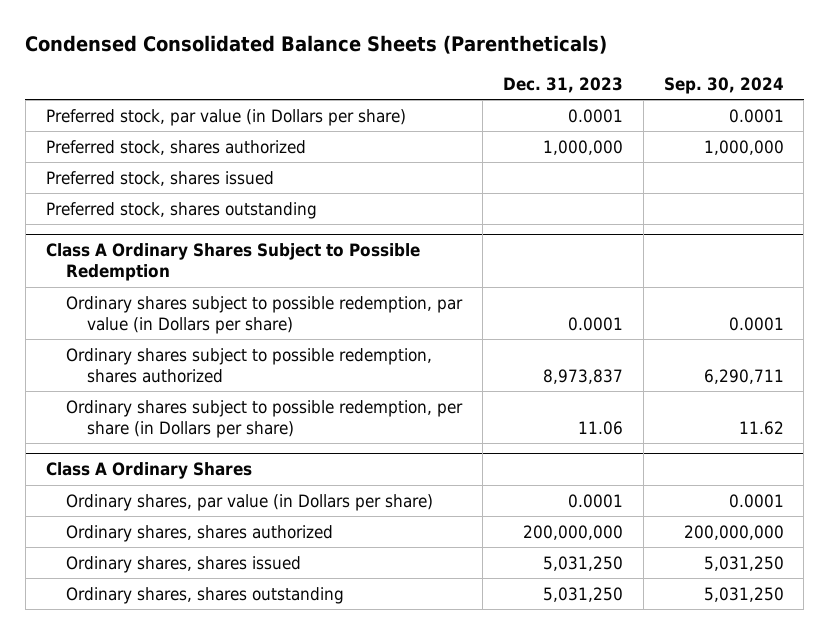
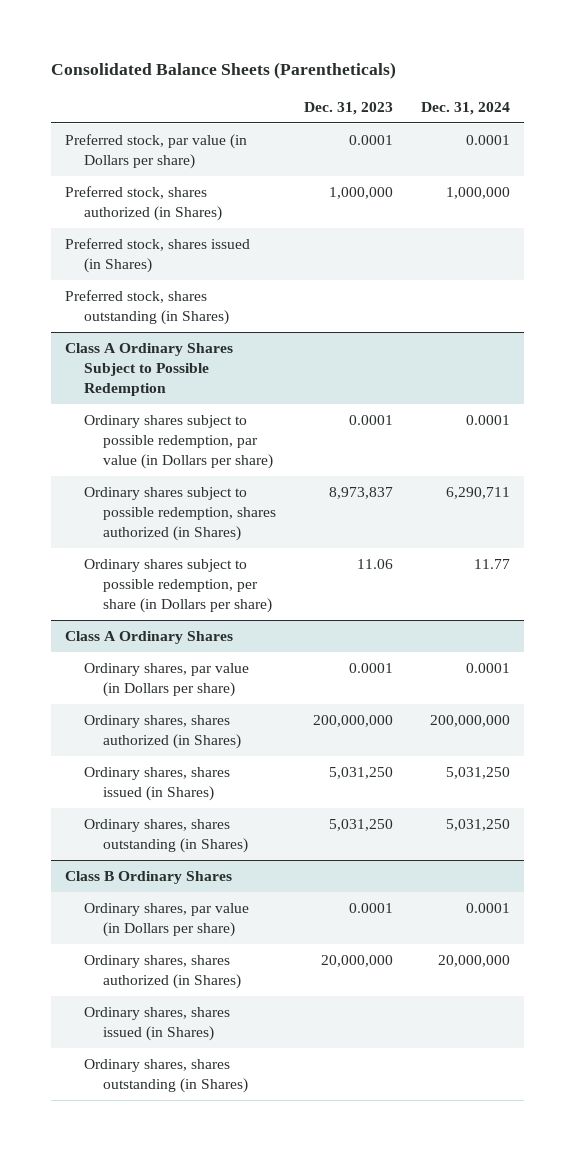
- Condensed Consolidated Balance Sheets (Parentheticals)
+ Consolidated Balance Sheets (Parentheticals)
- | Dec. 31, 2023 | Sep. 30, 2024
+ | Dec. 31, 2023 | Dec. 31, 2024
- Preferred stock, shares authorized | 1,000,000 | 1,000,000
- Preferred stock, shares issued
- Preferred stock, shares outstanding
+ Preferred stock, shares authorized (in Shares) | 1,000,000 | 1,000,000
+ Preferred stock, shares issued (in Shares)
+ Preferred stock, shares outstanding (in Shares)
@ Class A Ordinary Shares Subject to Possible Redemption
- Ordinary shares subject to possible redemption, shares authorized | 8,973,837 | 6,290,711
+ Ordinary shares subject to possible redemption, shares authorized (in Shares) | 8,973,837 | 6,290,711
@ Class A Ordinary Shares
- Ordinary shares, shares authorized | 200,000,000 | 200,000,000
- Ordinary shares, shares issued | 5,031,250 | 5,031,250
- Ordinary shares, shares outstanding | 5,031,250 | 5,031,250
+ Ordinary shares, shares authorized (in Shares) | 200,000,000 | 200,000,000
+ Ordinary shares, shares issued (in Shares) | 5,031,250 | 5,031,250
+ Ordinary shares, shares outstanding (in Shares) | 5,031,250 | 5,031,250
+ Class B Ordinary Shares
+ Ordinary shares, par value (in Dollars per share) | 0.0001 | 0.0001
+ Ordinary shares, shares authorized (in Shares) | 20,000,000 | 20,000,000
+ Ordinary shares, shares issued (in Shares)
+ Ordinary shares, shares outstanding (in Shares)

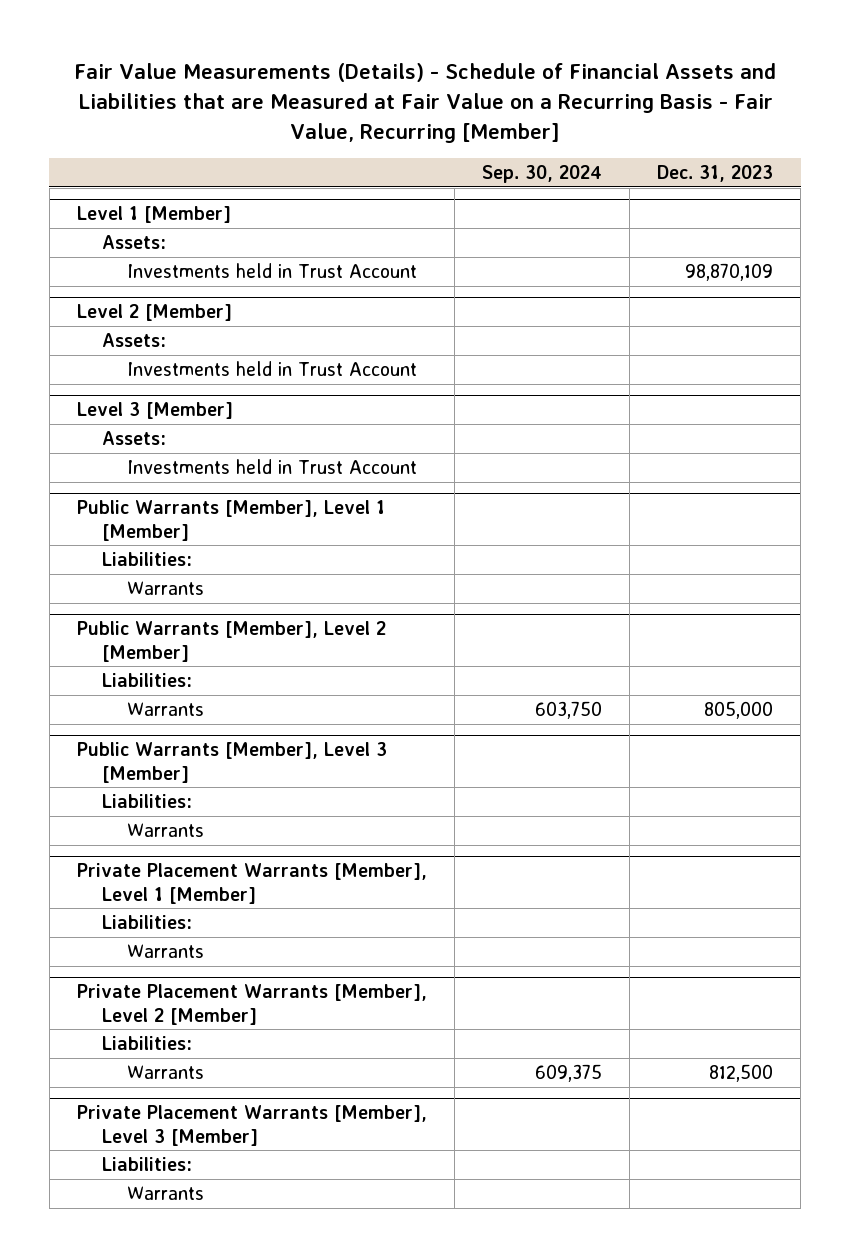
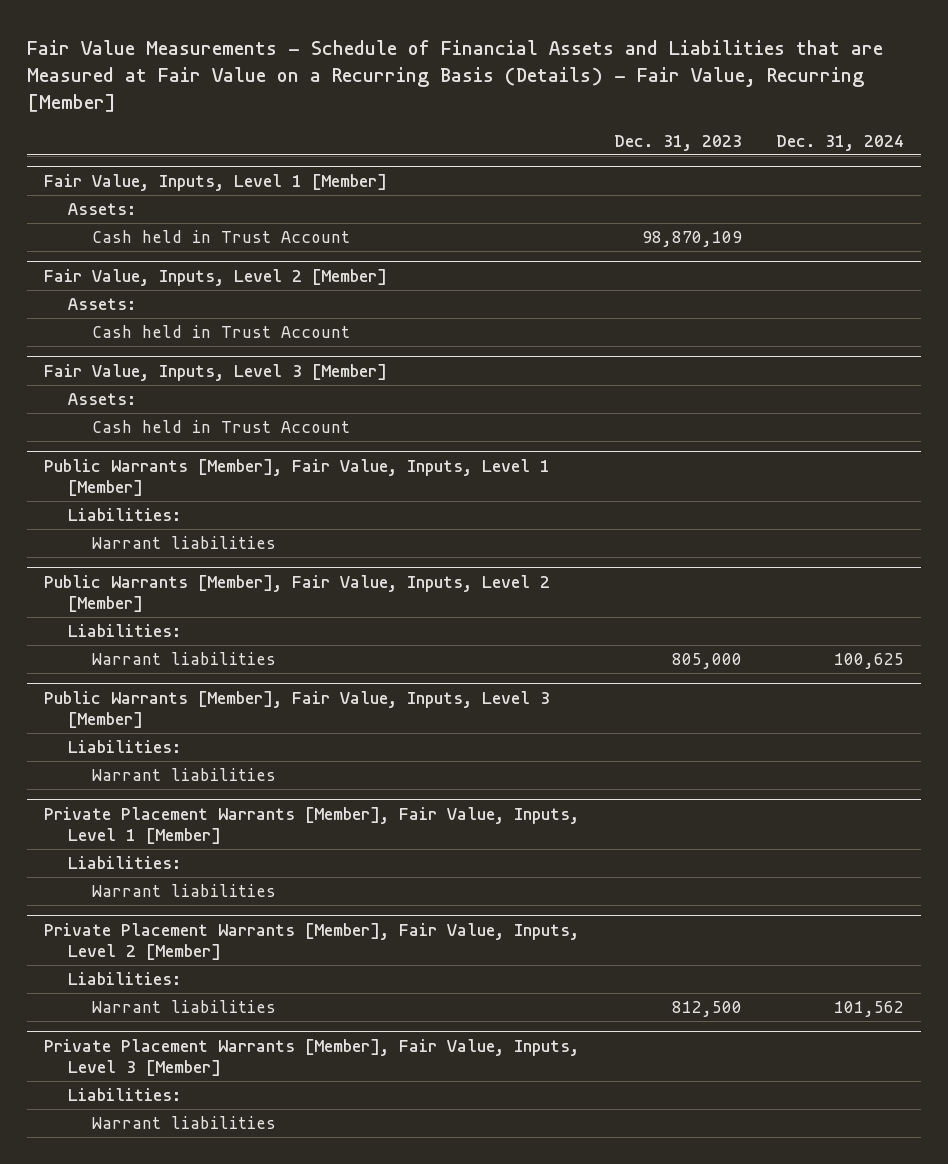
- Fair Value Measurements (Details) - Schedule of Financial Assets and Liabilities that are Measured at Fair Value on a Recurring Basis - Fair Value, Recurring [Member]
+ Fair Value Measurements - Schedule of Financial Assets and Liabilities that are Measured at Fair Value on a Recurring Basis (Details) - Fair Value, Recurring [Member]
- | Sep. 30, 2024 | Dec. 31, 2023
+ | Dec. 31, 2023 | Dec. 31, 2024
- Level 1 [Member]
+ Fair Value, Inputs, Level 1 [Member]
- Investments held in Trust Account | | 98,870,109
- Level 2 [Member]
+ Cash held in Trust Account | 98,870,109 |
+ Fair Value, Inputs, Level 2 [Member]
- Investments held in Trust Account
- Level 3 [Member]
+ Cash held in Trust Account
+ Fair Value, Inputs, Level 3 [Member]
- Investments held in Trust Account
- Public Warrants [Member], Level 1 [Member]
+ Cash held in Trust Account
+ Public Warrants [Member], Fair Value, Inputs, Level 1 [Member]
- Warrants
- Public Warrants [Member], Level 2 [Member]
+ Warrant liabilities
+ Public Warrants [Member], Fair Value, Inputs, Level 2 [Member]
- Warrants | 603,750 | 805,000
- Public Warrants [Member], Level 3 [Member]
+ Warrant liabilities | 805,000 | 100,625
+ Public Warrants [Member], Fair Value, Inputs, Level 3 [Member]
- Warrants
- Private Placement Warrants [Member], Level 1 [Member]
+ Warrant liabilities
+ Private Placement Warrants [Member], Fair Value, Inputs, Level 1 [Member]
- Warrants
- Private Placement Warrants [Member], Level 2 [Member]
+ Warrant liabilities
+ Private Placement Warrants [Member], Fair Value, Inputs, Level 2 [Member]
- Warrants | 609,375 | 812,500
- Private Placement Warrants [Member], Level 3 [Member]
+ Warrant liabilities | 812,500 | 101,562
+ Private Placement Warrants [Member], Fair Value, Inputs, Level 3 [Member]
- Warrants
+ Warrant liabilities

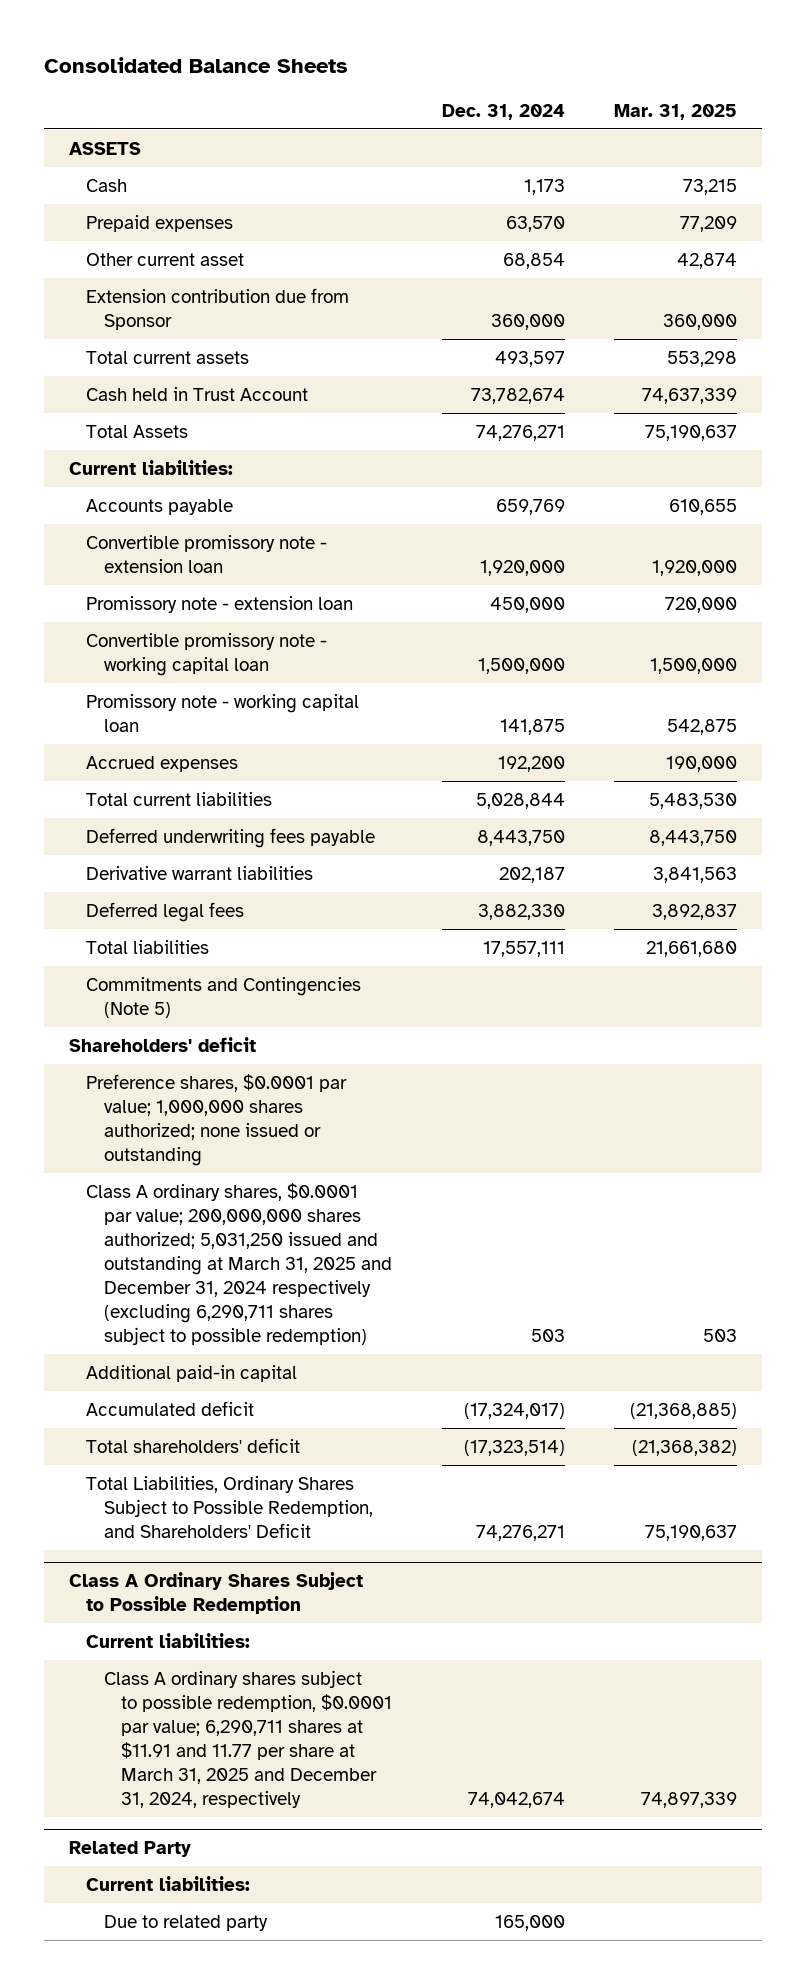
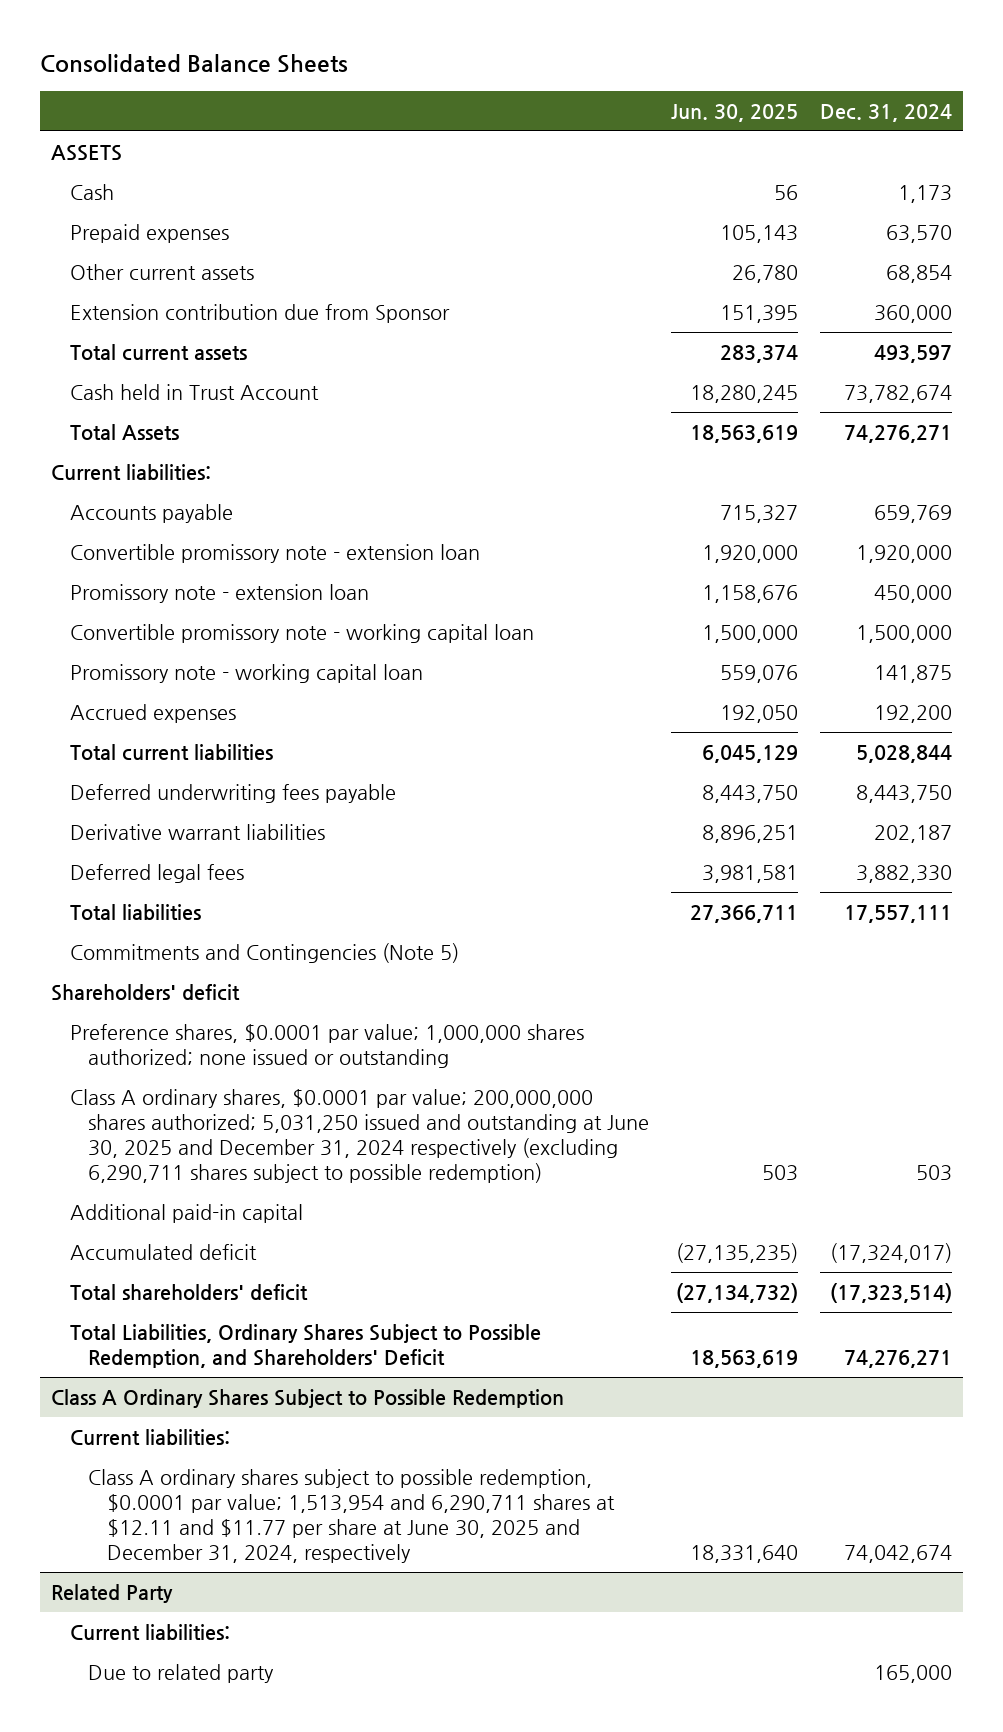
- | Dec. 31, 2024 | Mar. 31, 2025
+ | Jun. 30, 2025 | Dec. 31, 2024
- Other current asset | 68,854 | 42,874
+ Other current assets | 26,780 | 68,854
- Class A ordinary shares, $0.0001 par value; 200,000,000 shares authorized; 5,031,250 issued and outstanding at March 31, 2025 and December 31, 2024 respectively (excluding 6,290,711 shares subject to possible redemption) | 503 | 503
+ Class A ordinary shares, $0.0001 par value; 200,000,000 shares authorized; 5,031,250 issued and outstanding at June 30, 2025 and December 31, 2024 respectively (excluding 6,290,711 shares subject to possible redemption) | 503 | 503
@ Class A Ordinary Shares Subject to Possible Redemption
- Class A ordinary shares subject to possible redemption, $0.0001 par value; 6,290,711 shares at $11.91 and 11.77 per share at March 31, 2025 and December 31, 2024, respectively | 74,042,674 | 74,897,339
+ Class A ordinary shares subject to possible redemption, $0.0001 par value; 1,513,954 and 6,290,711 shares at $12.11 and $11.77 per share at June 30, 2025 and December 31, 2024, respectively | 18,331,640 | 74,042,674

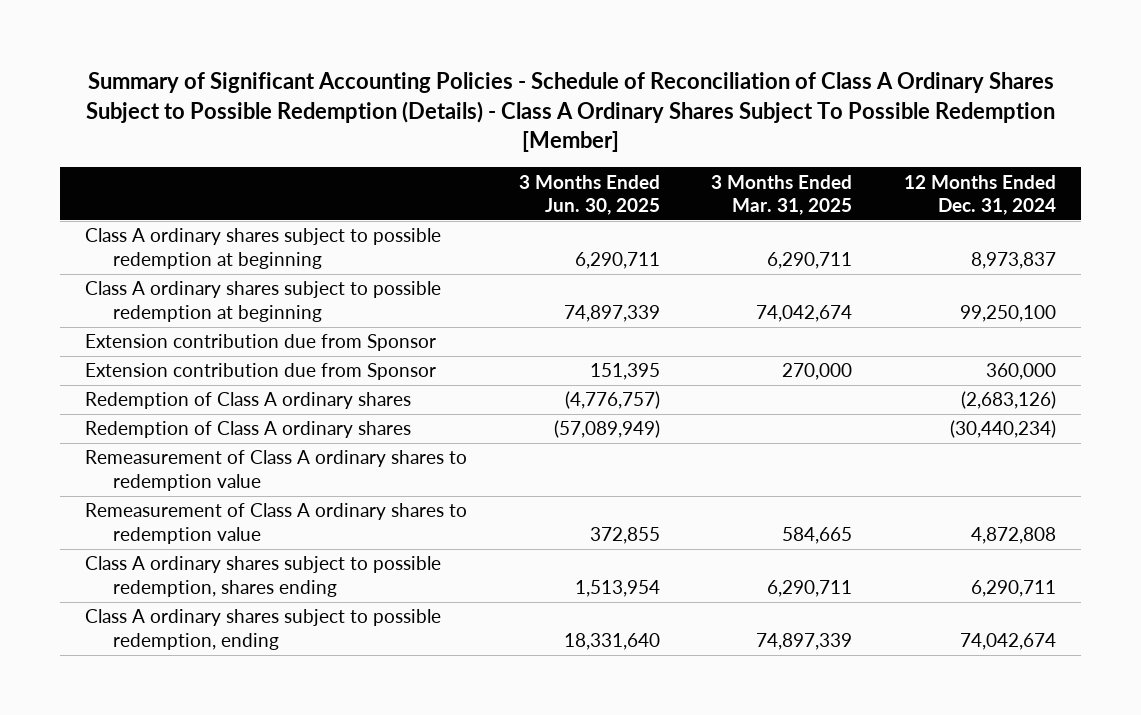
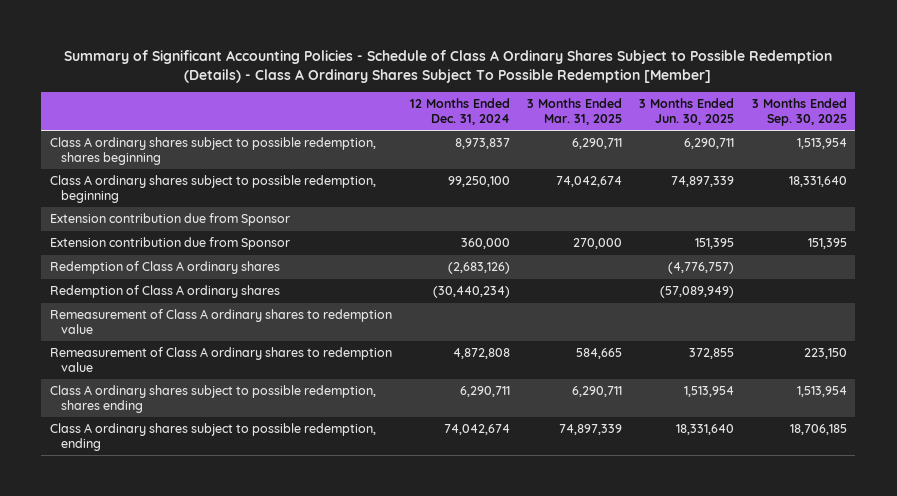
- Summary of Significant Accounting Policies - Schedule of Reconciliation of Class A Ordinary Shares Subject to Possible Redemption (Details) - Class A Ordinary Shares Subject To Possible Redemption [Member]
+ Summary of Significant Accounting Policies - Schedule of Class A Ordinary Shares Subject to Possible Redemption (Details) - Class A Ordinary Shares Subject To Possible Redemption [Member]
- | 3 Months Ended Jun. 30, 2025 | 3 Months Ended Mar. 31, 2025 | 12 Months Ended Dec. 31, 2024
+ | 12 Months Ended Dec. 31, 2024 | 3 Months Ended Mar. 31, 2025 | 3 Months Ended Jun. 30, 2025 | 3 Months Ended Sep. 30, 2025
- Class A ordinary shares subject to possible redemption at beginning | 6,290,711 | 6,290,711 | 8,973,837
- Class A ordinary shares subject to possible redemption at beginning | 74,897,339 | 74,042,674 | 99,250,100
+ Class A ordinary shares subject to possible redemption, shares beginning | 8,973,837 | 6,290,711 | 6,290,711 | 1,513,954
+ Class A ordinary shares subject to possible redemption, beginning | 99,250,100 | 74,042,674 | 74,897,339 | 18,331,640

